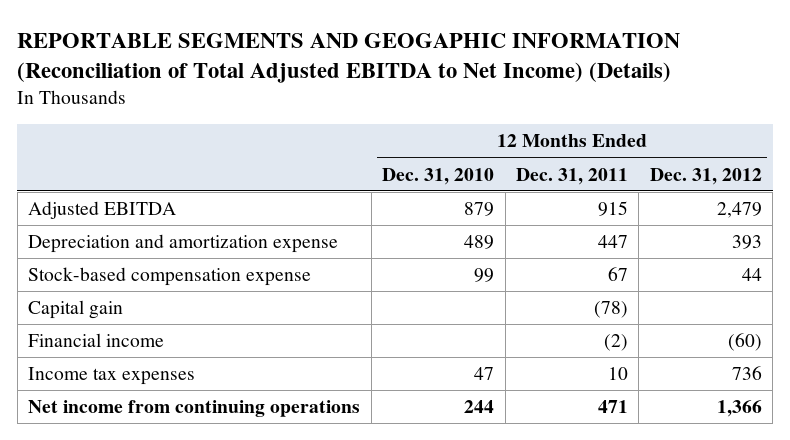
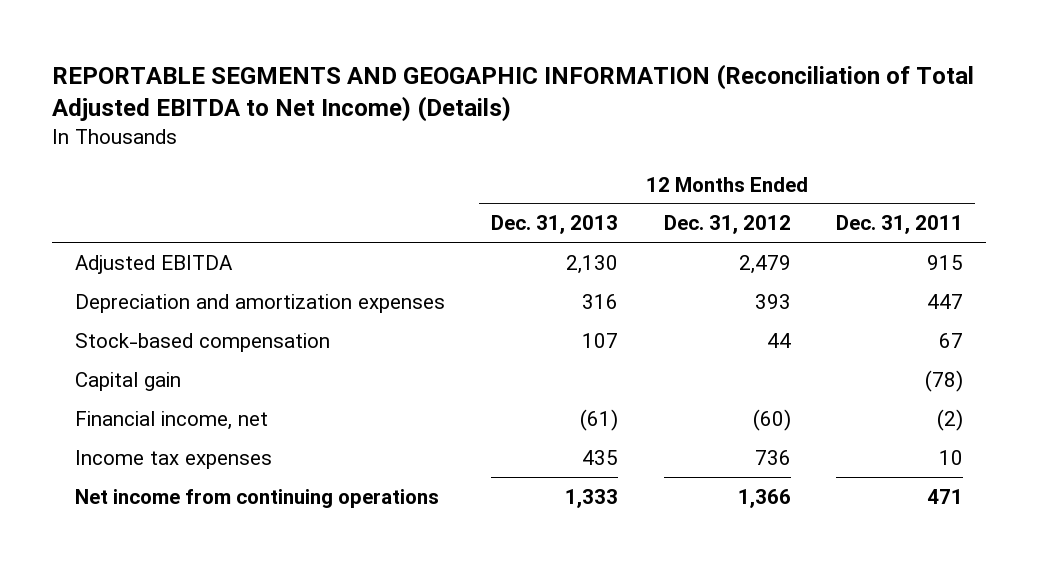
- | 12 Months Ended Dec. 31, 2010 | 12 Months Ended Dec. 31, 2011 | 12 Months Ended Dec. 31, 2012
+ | 12 Months Ended Dec. 31, 2013 | 12 Months Ended Dec. 31, 2012 | 12 Months Ended Dec. 31, 2011
- Depreciation and amortization expense | 489 | 447 | 393
- Stock-based compensation expense | 99 | 67 | 44
+ Depreciation and amortization expenses | 316 | 393 | 447
+ Stock-based compensation | 107 | 44 | 67
- Financial income | | (2) | (60)
+ Financial income, net | (61) | (60) | (2)

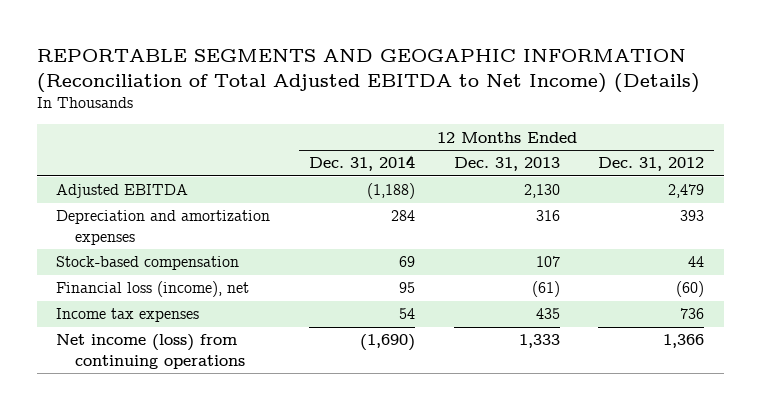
- | 12 Months Ended Dec. 31, 2013 | 12 Months Ended Dec. 31, 2012 | 12 Months Ended Dec. 31, 2011
+ | 12 Months Ended Dec. 31, 2014 | 12 Months Ended Dec. 31, 2013 | 12 Months Ended Dec. 31, 2012
- Capital gain | | | (78)
- Financial income, net | (61) | (60) | (2)
+ Financial loss (income), net | 95 | (61) | (60)
- Net income from continuing operations | 1,333 | 1,366 | 471
+ Net income (loss) from continuing operations | (1,690) | 1,333 | 1,366

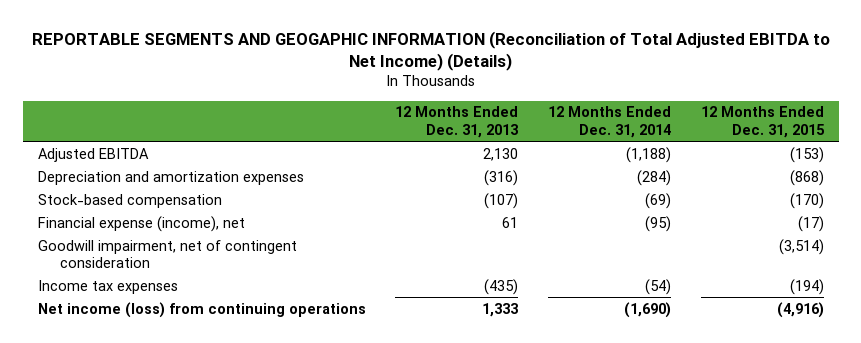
- | 12 Months Ended Dec. 31, 2014 | 12 Months Ended Dec. 31, 2013 | 12 Months Ended Dec. 31, 2012
+ | 12 Months Ended Dec. 31, 2013 | 12 Months Ended Dec. 31, 2014 | 12 Months Ended Dec. 31, 2015
- Depreciation and amortization expenses | 284 | 316 | 393
- Stock-based compensation | 69 | 107 | 44
- Financial loss (income), net | 95 | (61) | (60)
- Income tax expenses | 54 | 435 | 736
+ Depreciation and amortization expenses | (316) | (284) | (868)
+ Stock-based compensation | (107) | (69) | (170)
+ Financial expense (income), net | 61 | (95) | (17)
+ Goodwill impairment, net of contingent consideration | | | (3,514)
+ Income tax expenses | (435) | (54) | (194)

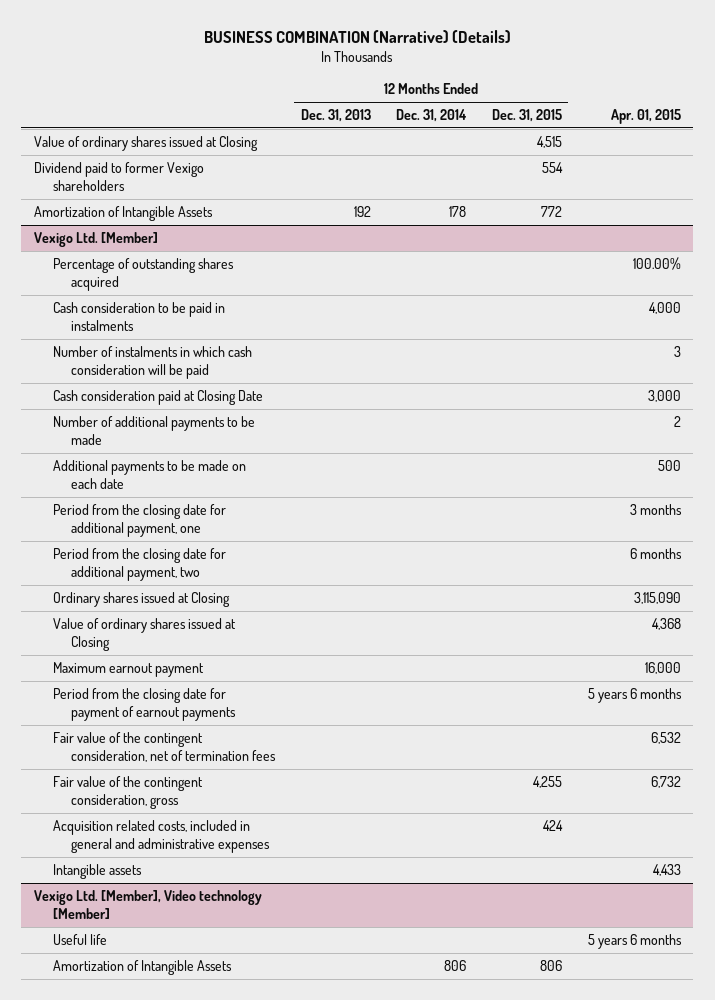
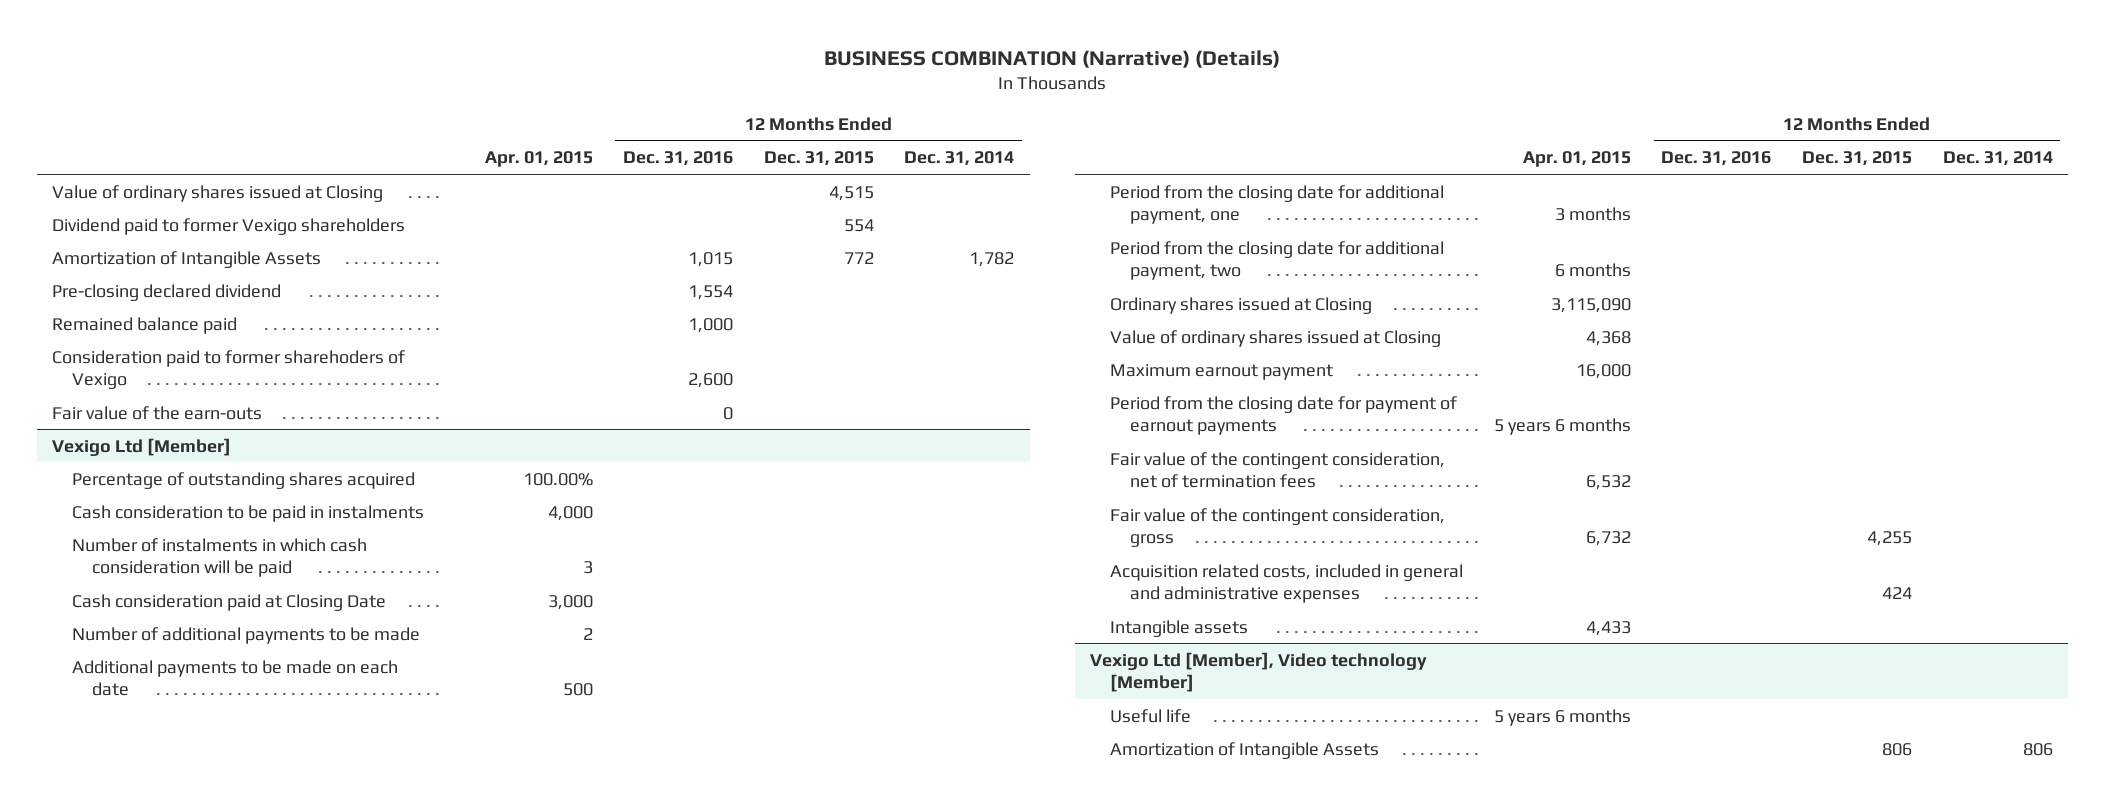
- | 12 Months Ended Dec. 31, 2013 | 12 Months Ended Dec. 31, 2014 | 12 Months Ended Dec. 31, 2015 | Apr. 01, 2015
+ | Apr. 01, 2015 | 12 Months Ended Dec. 31, 2016 | 12 Months Ended Dec. 31, 2015 | 12 Months Ended Dec. 31, 2014
- Amortization of Intangible Assets | 192 | 178 | 772 |
- Vexigo Ltd. [Member]
+ Amortization of Intangible Assets | | 1,015 | 772 | 1,782
+ Pre-closing declared dividend | | 1,554 | |
+ Remained balance paid | | 1,000 | |
+ Consideration paid to former sharehoders of Vexigo | | 2,600 | |
+ Fair value of the earn-outs | | 0 | |
+ Vexigo Ltd [Member]
- Vexigo Ltd. [Member], Video technology [Member]
+ Vexigo Ltd [Member], Video technology [Member]

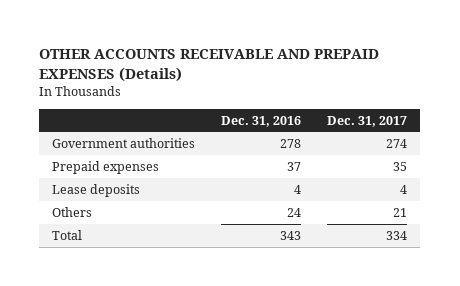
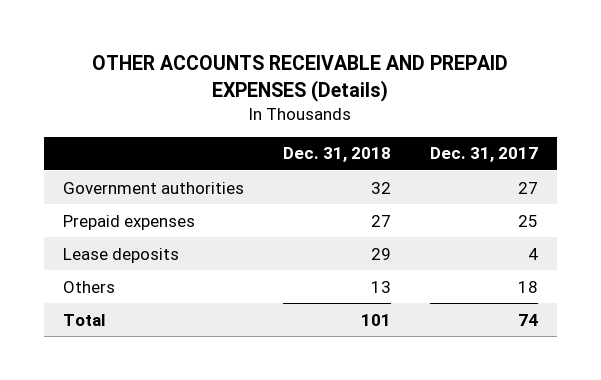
- | Dec. 31, 2016 | Dec. 31, 2017
+ | Dec. 31, 2018 | Dec. 31, 2017
- Government authorities | 278 | 274
- Prepaid expenses | 37 | 35
+ Government authorities | 32 | 27
+ Prepaid expenses | 27 | 25
- Others | 24 | 21
- Total | 343 | 334
+ Others | 13 | 18
+ Total | 101 | 74

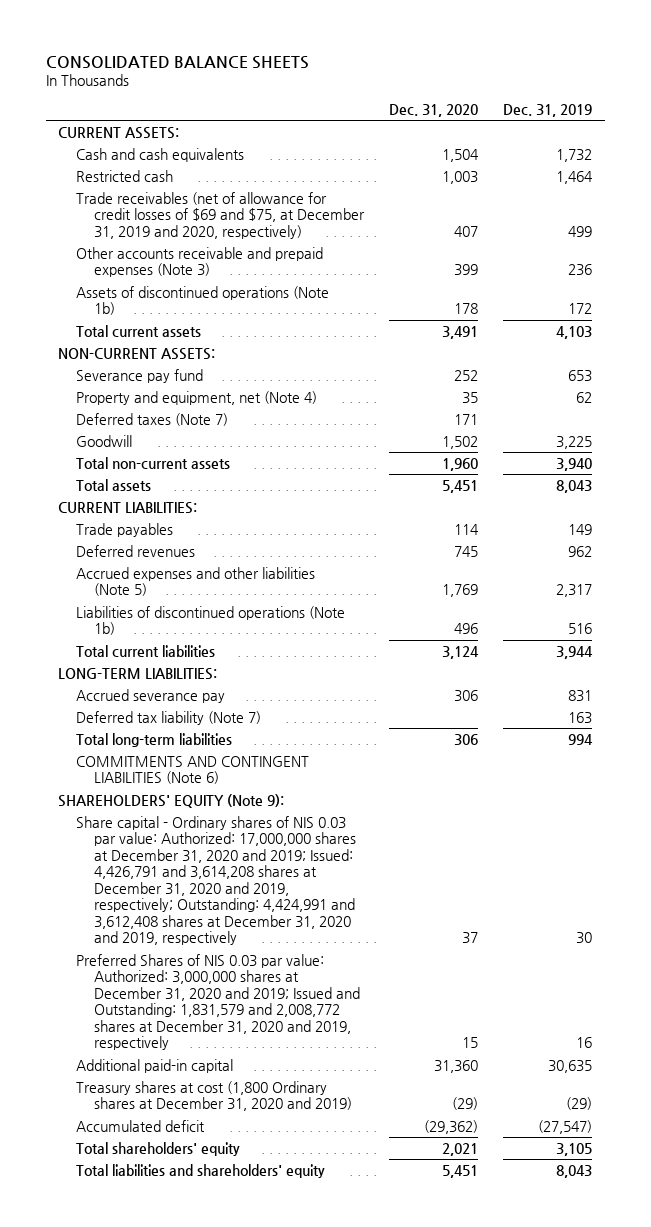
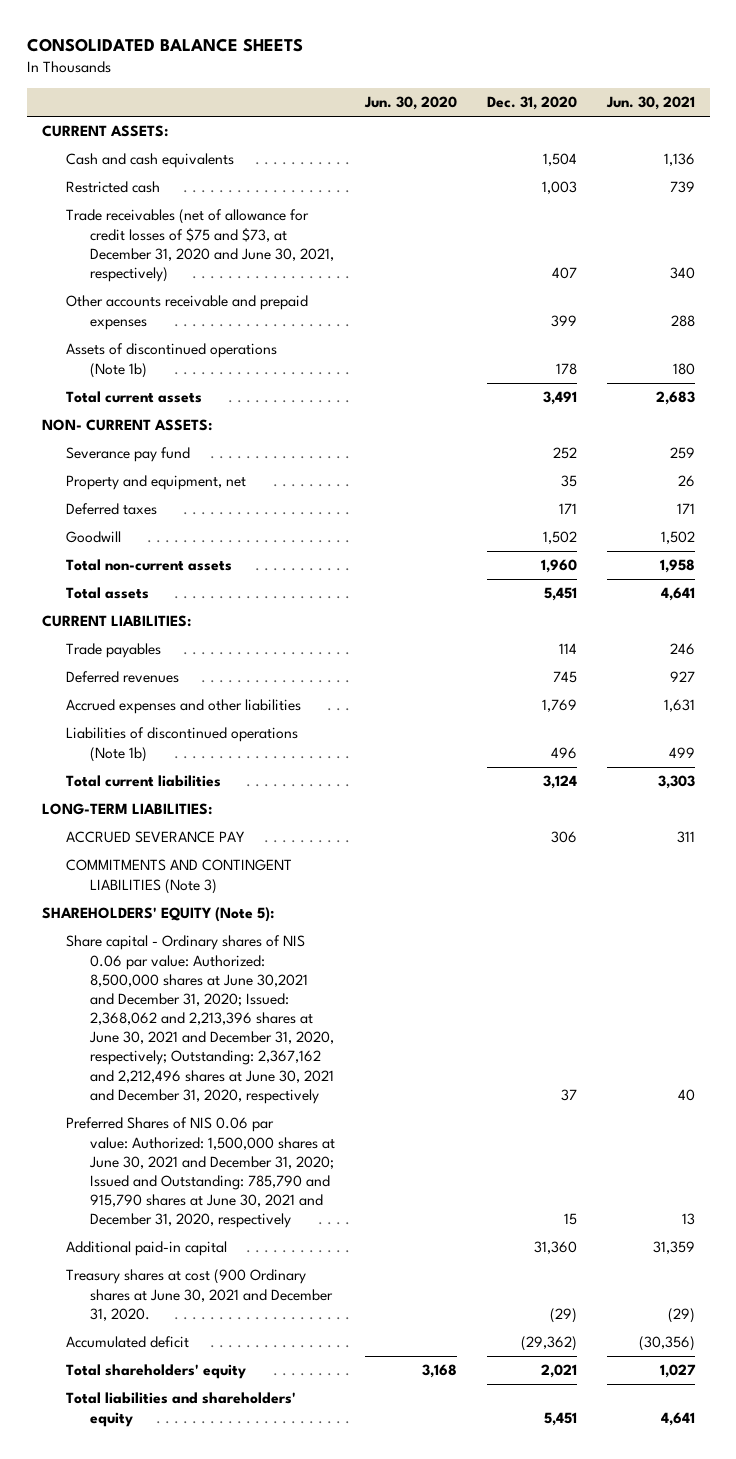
- | Dec. 31, 2020 | Dec. 31, 2019
+ | Jun. 30, 2020 | Dec. 31, 2020 | Jun. 30, 2021
- Trade receivables (net of allowance for credit losses of $69 and $75, at December 31, 2019 and 2020, respectively) | 407 | 499
- Other accounts receivable and prepaid expenses (Note 3) | 399 | 236
+ Trade receivables (net of allowance for credit losses of $75 and $73, at December 31, 2020 and June 30, 2021, respectively) | | 407 | 340
+ Other accounts receivable and prepaid expenses | | 399 | 288
- NON-CURRENT ASSETS:
+ NON- CURRENT ASSETS:
- Property and equipment, net (Note 4) | 35 | 62
- Deferred taxes (Note 7) | 171 |
+ Property and equipment, net | | 35 | 26
+ Deferred taxes | | 171 | 171
- Accrued expenses and other liabilities (Note 5) | 1,769 | 2,317
+ Accrued expenses and other liabilities | | 1,769 | 1,631
- Accrued severance pay | 306 | 831
- Deferred tax liability (Note 7) | | 163
- Total long-term liabilities | 306 | 994
- COMMITMENTS AND CONTINGENT LIABILITIES (Note 6)
- SHAREHOLDERS' EQUITY (Note 9):
- Share capital - Ordinary shares of NIS 0.03 par value: Authorized: 17,000,000 shares at December 31, 2020 and 2019; Issued: 4,426,791 and 3,614,208 shares at December 31, 2020 and 2019, respectively; Outstanding: 4,424,991 and 3,612,408 shares at December 31, 2020 and 2019, respectively | 37 | 30
- Preferred Shares of NIS 0.03 par value: Authorized: 3,000,000 shares at December 31, 2020 and 2019; Issued and Outstanding: 1,831,579 and 2,008,772 shares at December 31, 2020 and 2019, respectively | 15 | 16
+ ACCRUED SEVERANCE PAY | | 306 | 311
+ COMMITMENTS AND CONTINGENT LIABILITIES (Note 3)
+ SHAREHOLDERS' EQUITY (Note 5):
+ Share capital - Ordinary shares of NIS 0.06 par value: Authorized: 8,500,000 shares at June 30,2021 and December 31, 2020; Issued: 2,368,062 and 2,213,396 shares at June 30, 2021 and December 31, 2020, respectively; Outstanding: 2,367,162 and 2,212,496 shares at June 30, 2021 and December 31, 2020, respectively | | 37 | 40
+ Preferred Shares of NIS 0.06 par value: Authorized: 1,500,000 shares at June 30, 2021 and December 31, 2020; Issued and Outstanding: 785,790 and 915,790 shares at June 30, 2021 and December 31, 2020, respectively | | 15 | 13
- Treasury shares at cost (1,800 Ordinary shares at December 31, 2020 and 2019) | (29) | (29)
+ Treasury shares at cost (900 Ordinary shares at June 30, 2021 and December 31, 2020. | | (29) | (29)

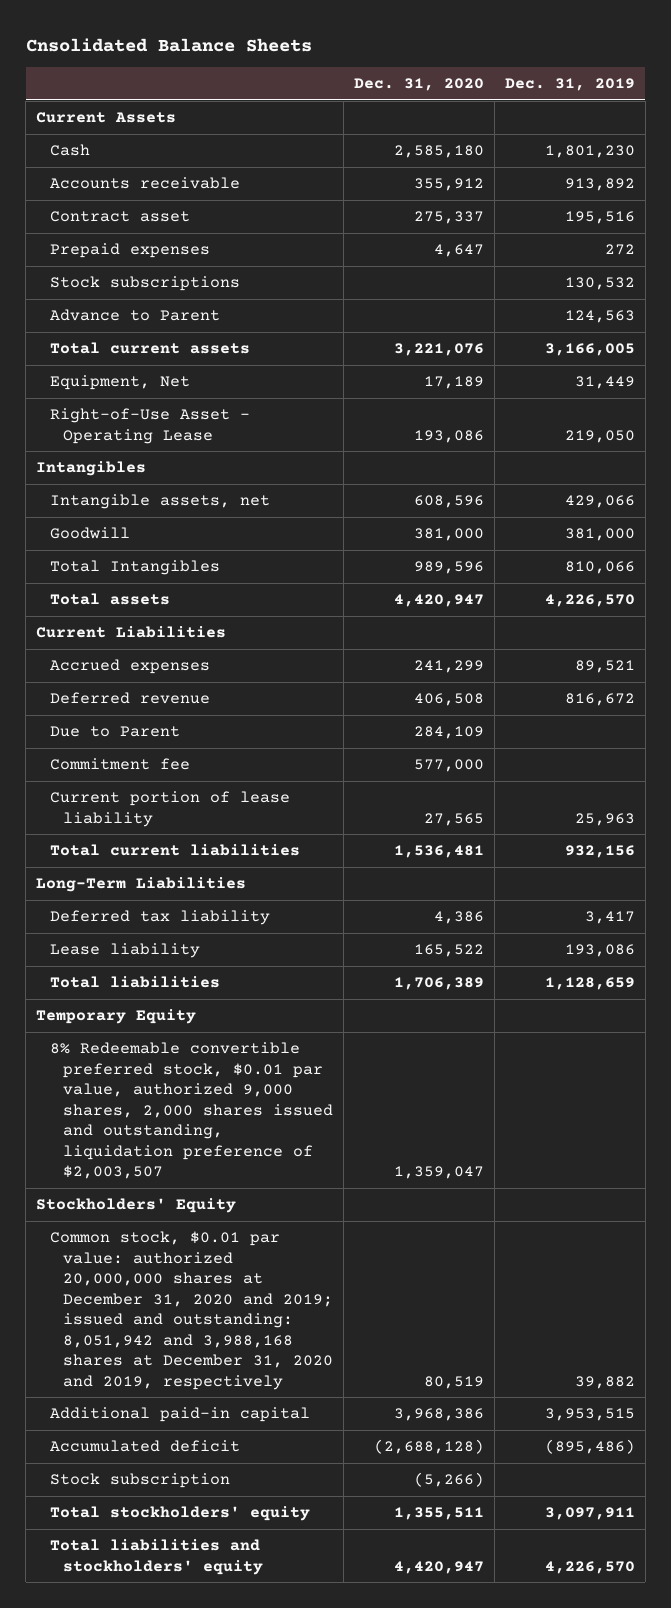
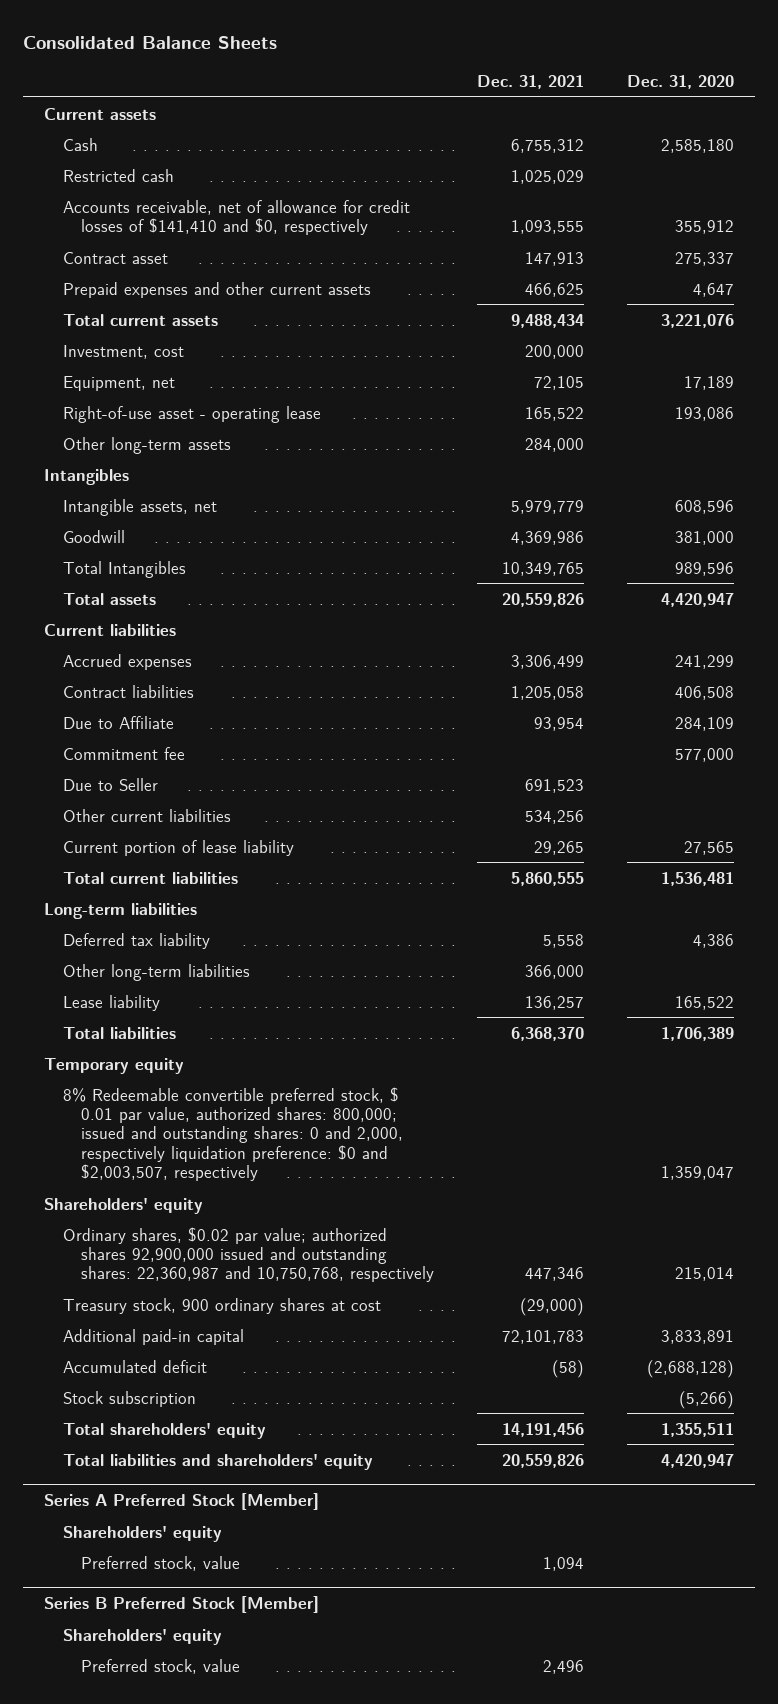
- Cnsolidated Balance Sheets
+ Consolidated Balance Sheets
- | Dec. 31, 2020 | Dec. 31, 2019
+ | Dec. 31, 2021 | Dec. 31, 2020
- Current Assets
+ Current assets
- Accounts receivable | 355,912 | 913,892
+ Restricted cash | 1,025,029 |
+ Accounts receivable, net of allowance for credit losses of $141,410 and $0, respectively | 1,093,555 | 355,912
- Prepaid expenses | 4,647 | 272
- Stock subscriptions | | 130,532
- Advance to Parent | | 124,563
+ Prepaid expenses and other current assets | 466,625 | 4,647
- Equipment, Net | 17,189 | 31,449
- Right-of-Use Asset - Operating Lease | 193,086 | 219,050
+ Investment, cost | 200,000 |
+ Equipment, net | 72,105 | 17,189
+ Right-of-use asset - operating lease | 165,522 | 193,086
+ Other long-term assets | 284,000 |
- Current Liabilities
+ Current liabilities
- Deferred revenue | 406,508 | 816,672
- Due to Parent | 284,109 |
+ Contract liabilities | 1,205,058 | 406,508
+ Due to Affiliate | 93,954 | 284,109
+ Due to Seller | 691,523 |
+ Other current liabilities | 534,256 |
- Long-Term Liabilities
+ Long-term liabilities
+ Other long-term liabilities | 366,000 |
- Temporary Equity
- 8% Redeemable convertible preferred stock, $0.01 par value, authorized 9,000 shares, 2,000 shares issued and outstanding, liquidation preference of $2,003,507 | 1,359,047 |
- Stockholders' Equity
- Common stock, $0.01 par value: authorized 20,000,000 shares at December 31, 2020 and 2019; issued and outstanding: 8,051,942 and 3,988,168 shares at December 31, 2020 and 2019, respectively | 80,519 | 39,882
- Additional paid-in capital | 3,968,386 | 3,953,515
+ Temporary equity
+ 8% Redeemable convertible preferred stock, $ 0.01 par value, authorized shares: 800,000; issued and outstanding shares: 0 and 2,000, respectively liquidation preference: $0 and $2,003,507, respectively | | 1,359,047
+ Shareholders' equity
+ Ordinary shares, $0.02 par value; authorized shares 92,900,000 issued and outstanding shares: 22,360,987 and 10,750,768, respectively | 447,346 | 215,014
+ Treasury stock, 900 ordinary shares at cost | (29,000) |
+ Additional paid-in capital | 72,101,783 | 3,833,891
- Total stockholders' equity | 1,355,511 | 3,097,911
- Total liabilities and stockholders' equity | 4,420,947 | 4,226,570
+ Total shareholders' equity | 14,191,456 | 1,355,511
+ Total liabilities and shareholders' equity | 20,559,826 | 4,420,947
+ Series A Preferred Stock [Member]
+ Shareholders' equity
+ Preferred stock, value | 1,094 |
+ Series B Preferred Stock [Member]
+ Shareholders' equity
+ Preferred stock, value | 2,496 |

